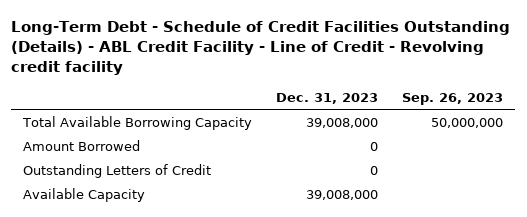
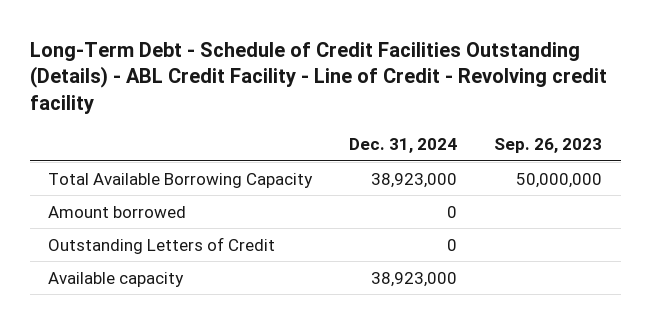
- | Dec. 31, 2023 | Sep. 26, 2023
+ | Dec. 31, 2024 | Sep. 26, 2023
- Amount Borrowed | 0 |
+ Amount borrowed | 0 |
- Available Capacity | 39,008,000 |
+ Available capacity | 38,923,000 |

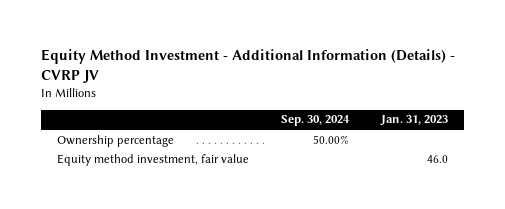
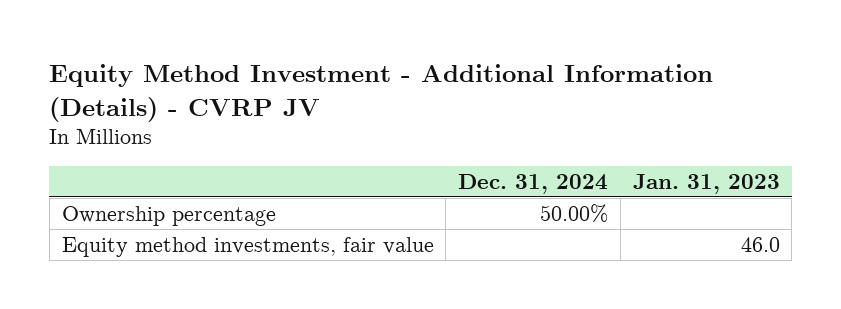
- | Sep. 30, 2024 | Jan. 31, 2023
+ | Dec. 31, 2024 | Jan. 31, 2023
- Equity method investment, fair value | | 46.0
+ Equity method investments, fair value | | 46.0

